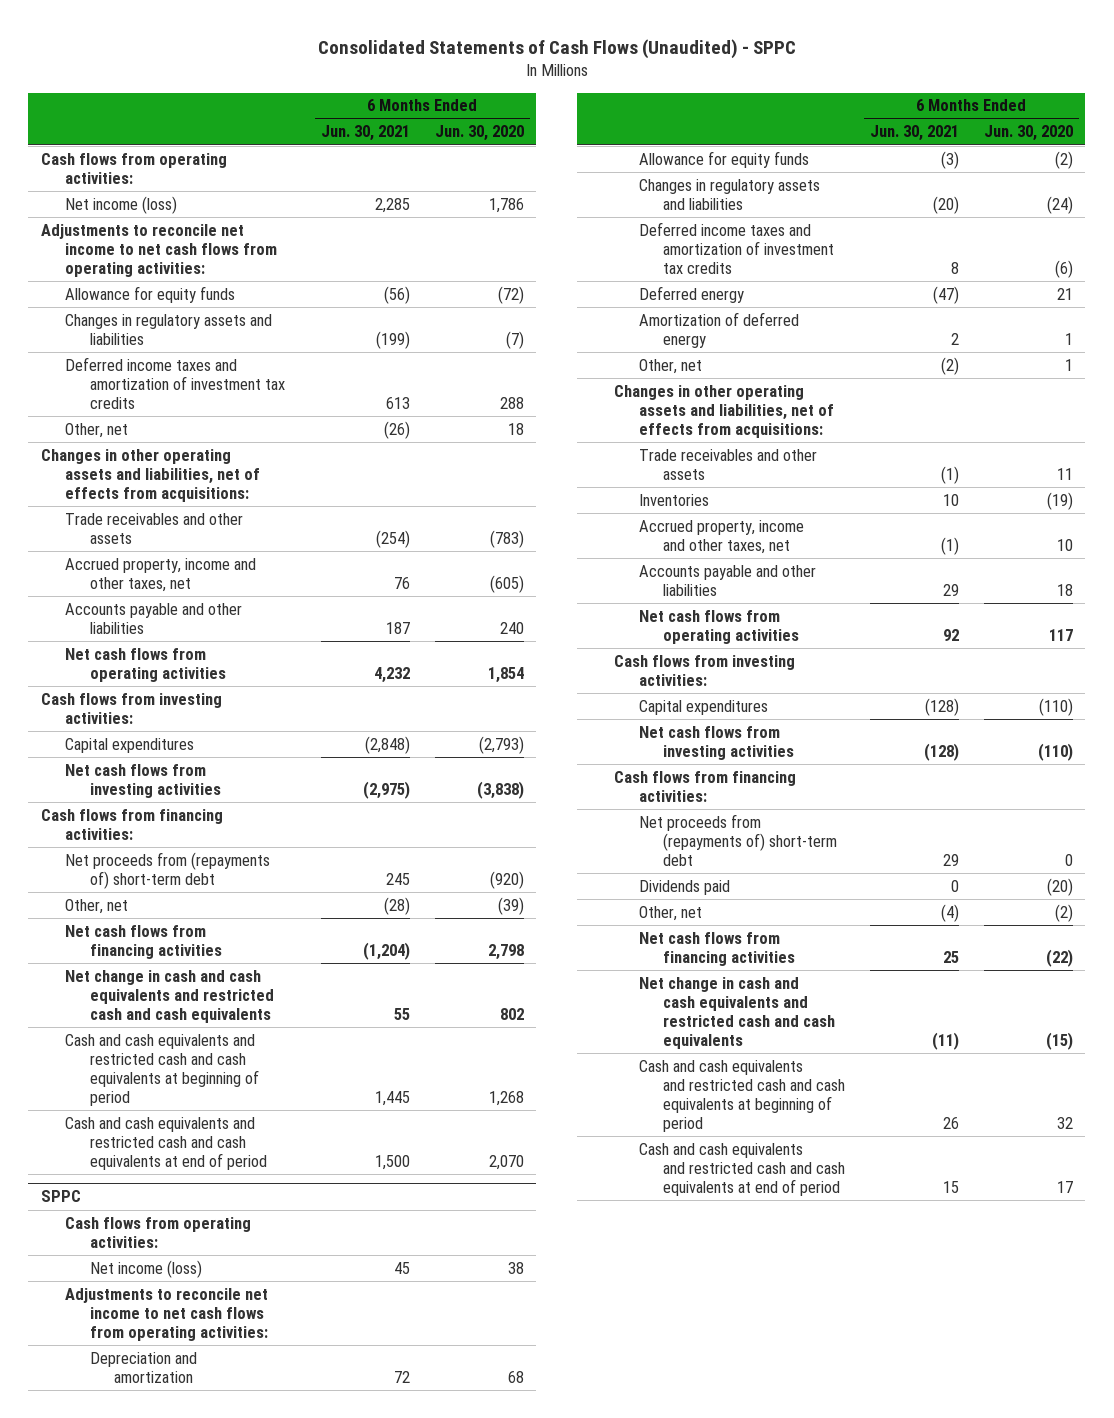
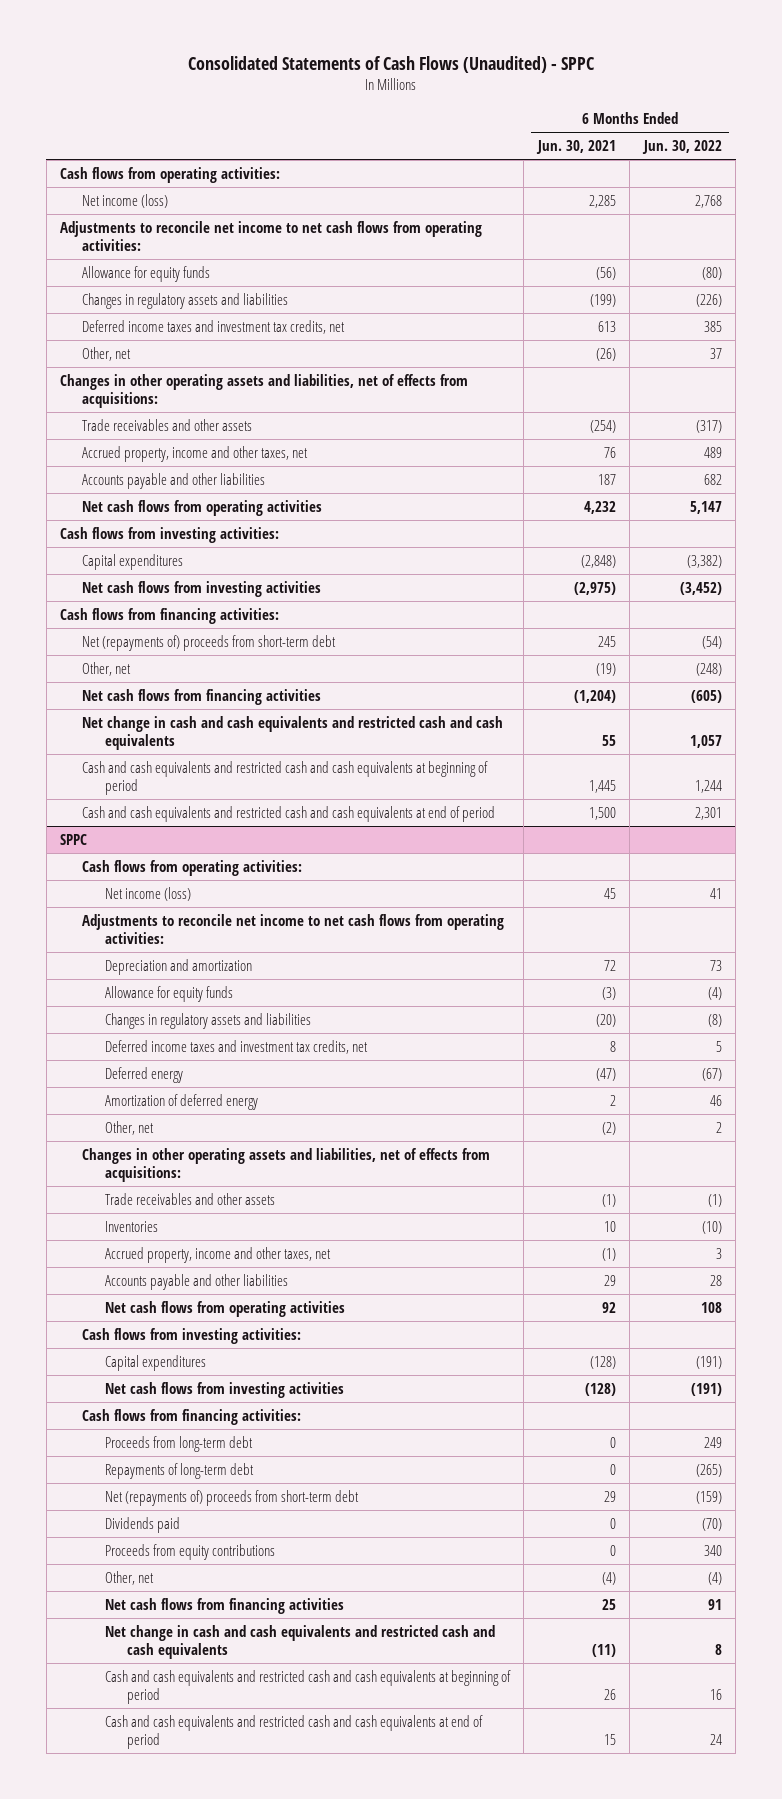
- | 6 Months Ended Jun. 30, 2021 | 6 Months Ended Jun. 30, 2020
+ | 6 Months Ended Jun. 30, 2021 | 6 Months Ended Jun. 30, 2022
- Deferred income taxes and amortization of investment tax credits | 613 | 288
+ Deferred income taxes and investment tax credits, net | 613 | 385
- Net proceeds from (repayments of) short-term debt | 245 | (920)
- Other, net | (28) | (39)
+ Net (repayments of) proceeds from short-term debt | 245 | (54)
+ Other, net | (19) | (248)
@ SPPC
- Deferred income taxes and amortization of investment tax credits | 8 | (6)
+ Deferred income taxes and investment tax credits, net | 8 | 5
- Net proceeds from (repayments of) short-term debt | 29 | 0
+ Proceeds from long-term debt | 0 | 249
+ Repayments of long-term debt | 0 | (265)
+ Net (repayments of) proceeds from short-term debt | 29 | (159)
+ Proceeds from equity contributions | 0 | 340

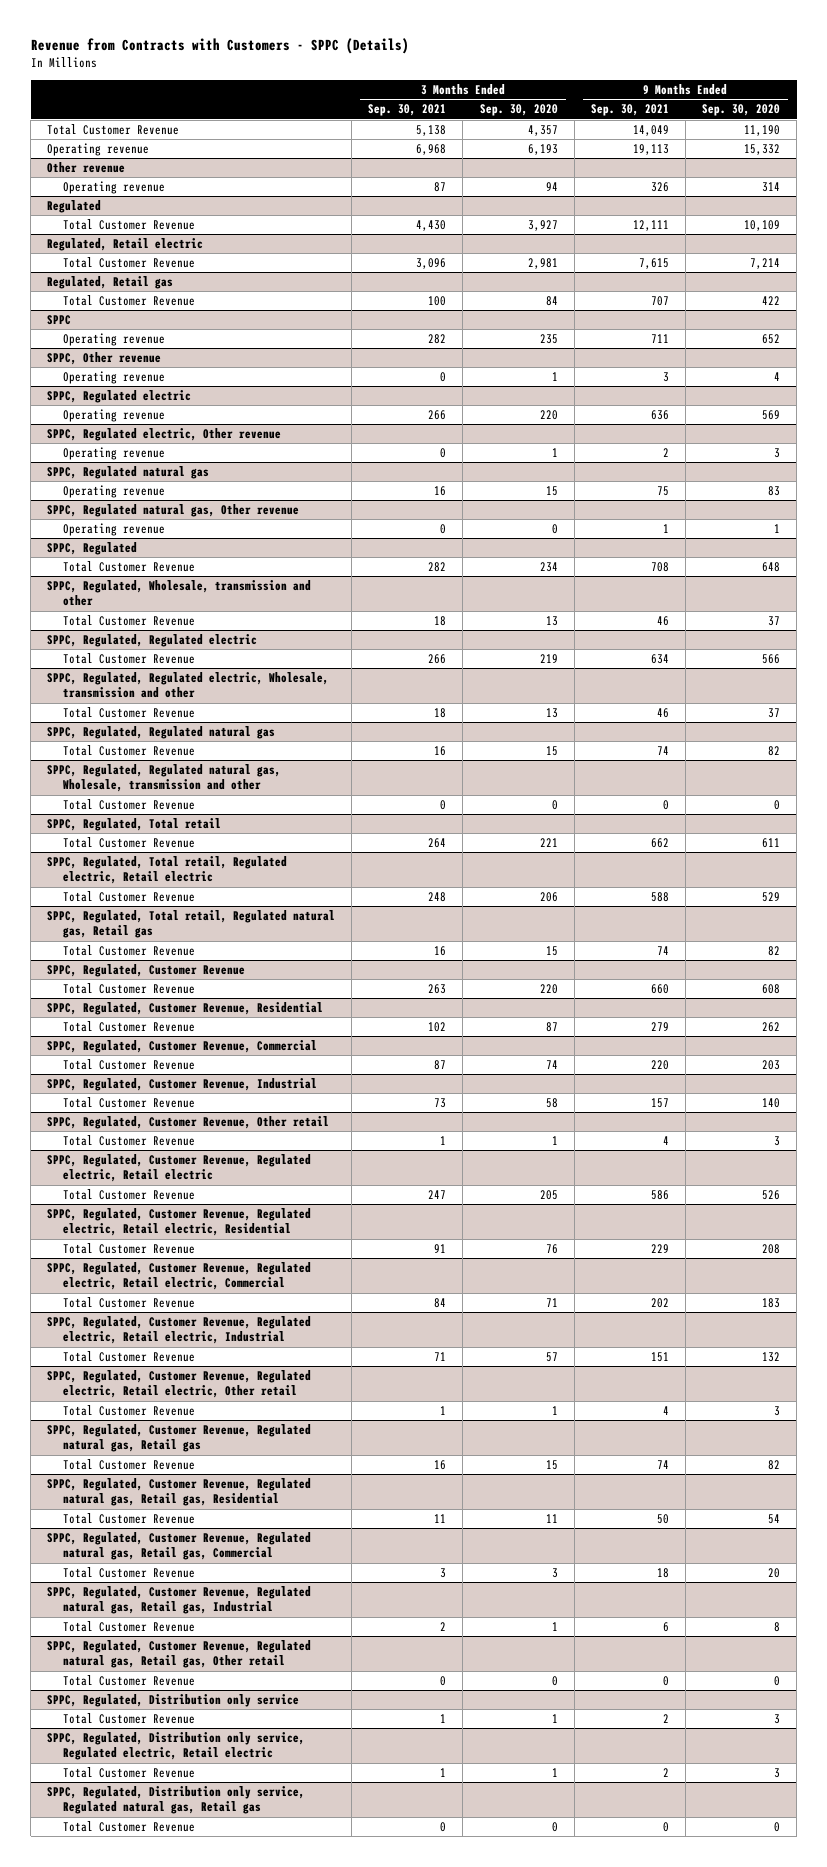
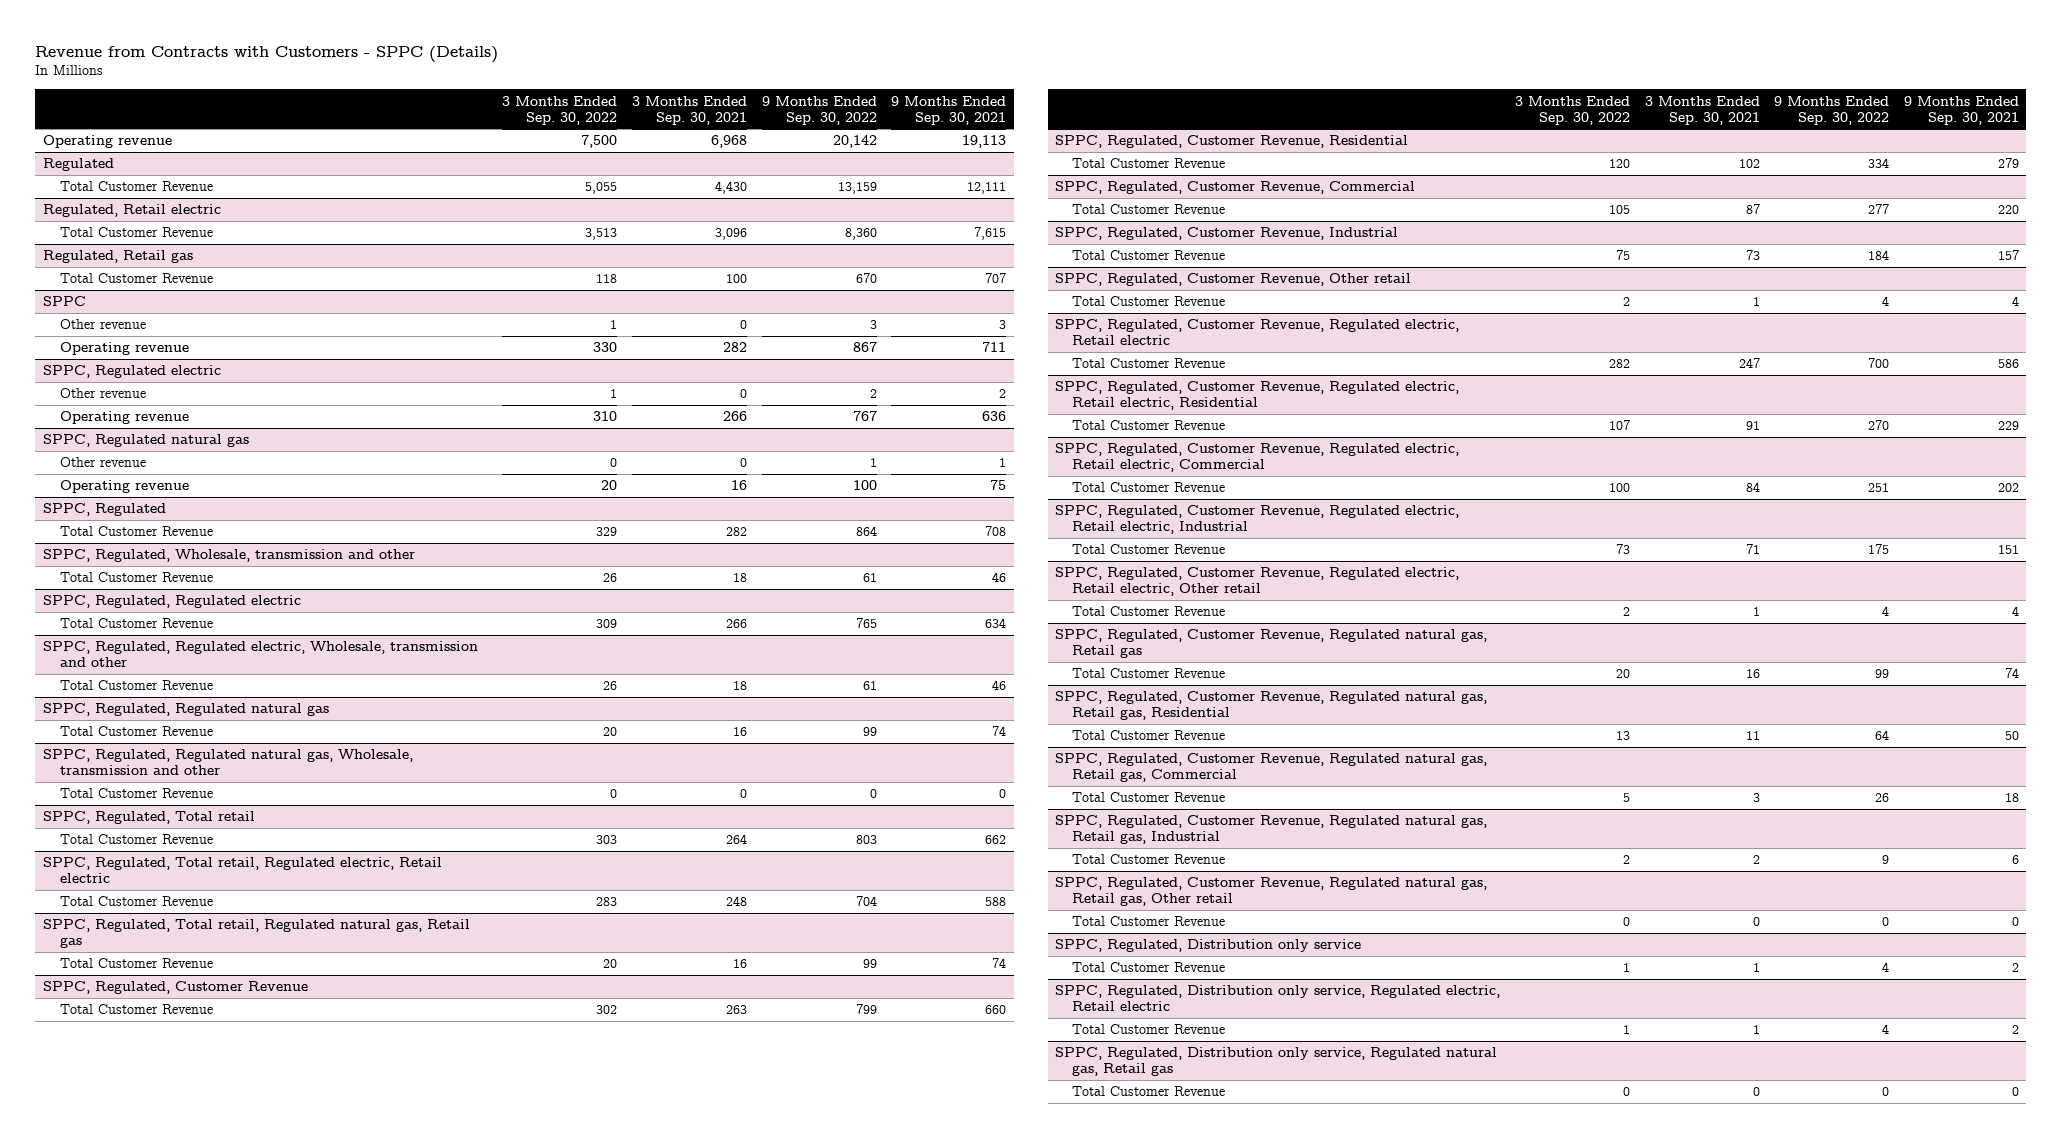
- | 3 Months Ended Sep. 30, 2021 | 3 Months Ended Sep. 30, 2020 | 9 Months Ended Sep. 30, 2021 | 9 Months Ended Sep. 30, 2020
+ | 3 Months Ended Sep. 30, 2022 | 3 Months Ended Sep. 30, 2021 | 9 Months Ended Sep. 30, 2022 | 9 Months Ended Sep. 30, 2021
- Total Customer Revenue | 5,138 | 4,357 | 14,049 | 11,190
- Other revenue
- Operating revenue | 87 | 94 | 326 | 314
@ SPPC
+ Other revenue | 1 | 0 | 3 | 3
- SPPC, Other revenue
- Operating revenue | 0 | 1 | 3 | 4
@ SPPC, Regulated electric
+ Other revenue | 1 | 0 | 2 | 2
- SPPC, Regulated electric, Other revenue
- Operating revenue | 0 | 1 | 2 | 3
@ SPPC, Regulated natural gas
+ Other revenue | 0 | 0 | 1 | 1
- SPPC, Regulated natural gas, Other revenue
- Operating revenue | 0 | 0 | 1 | 1

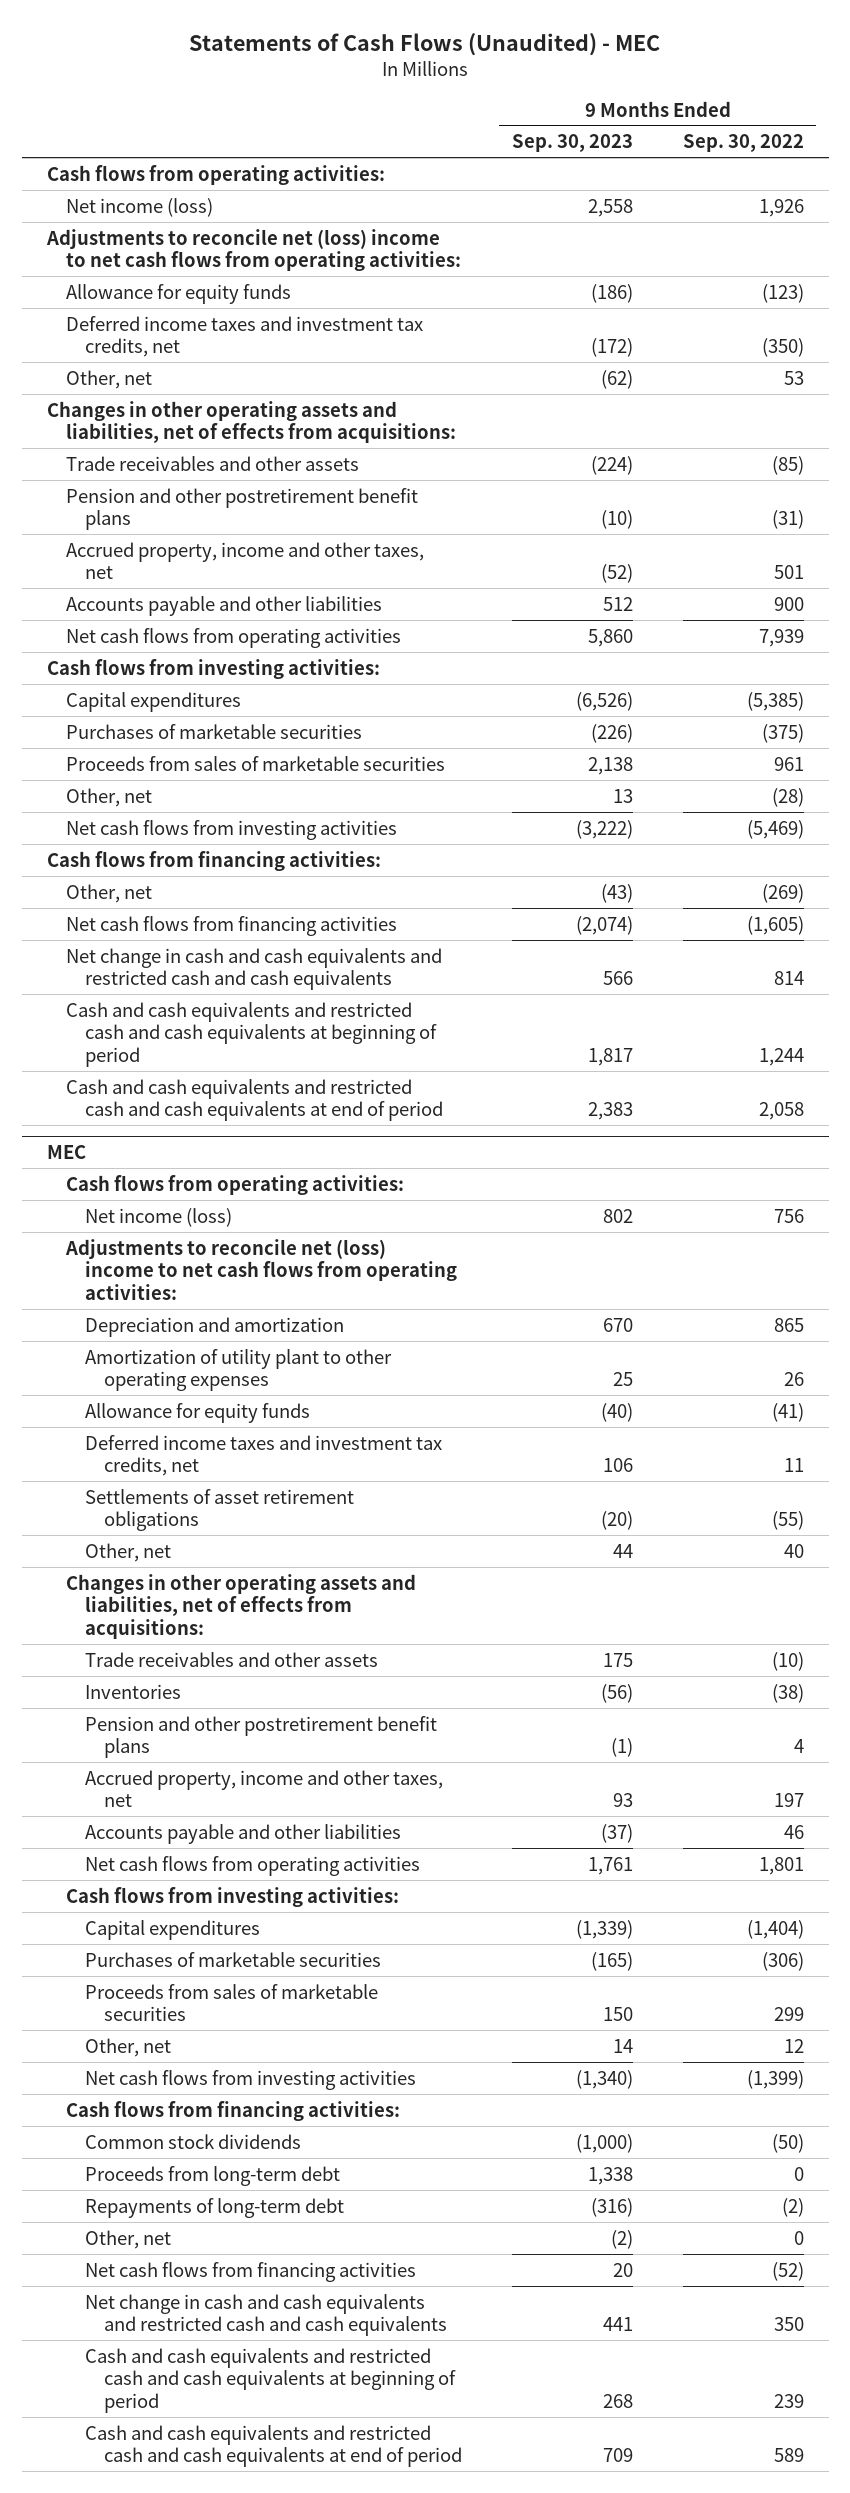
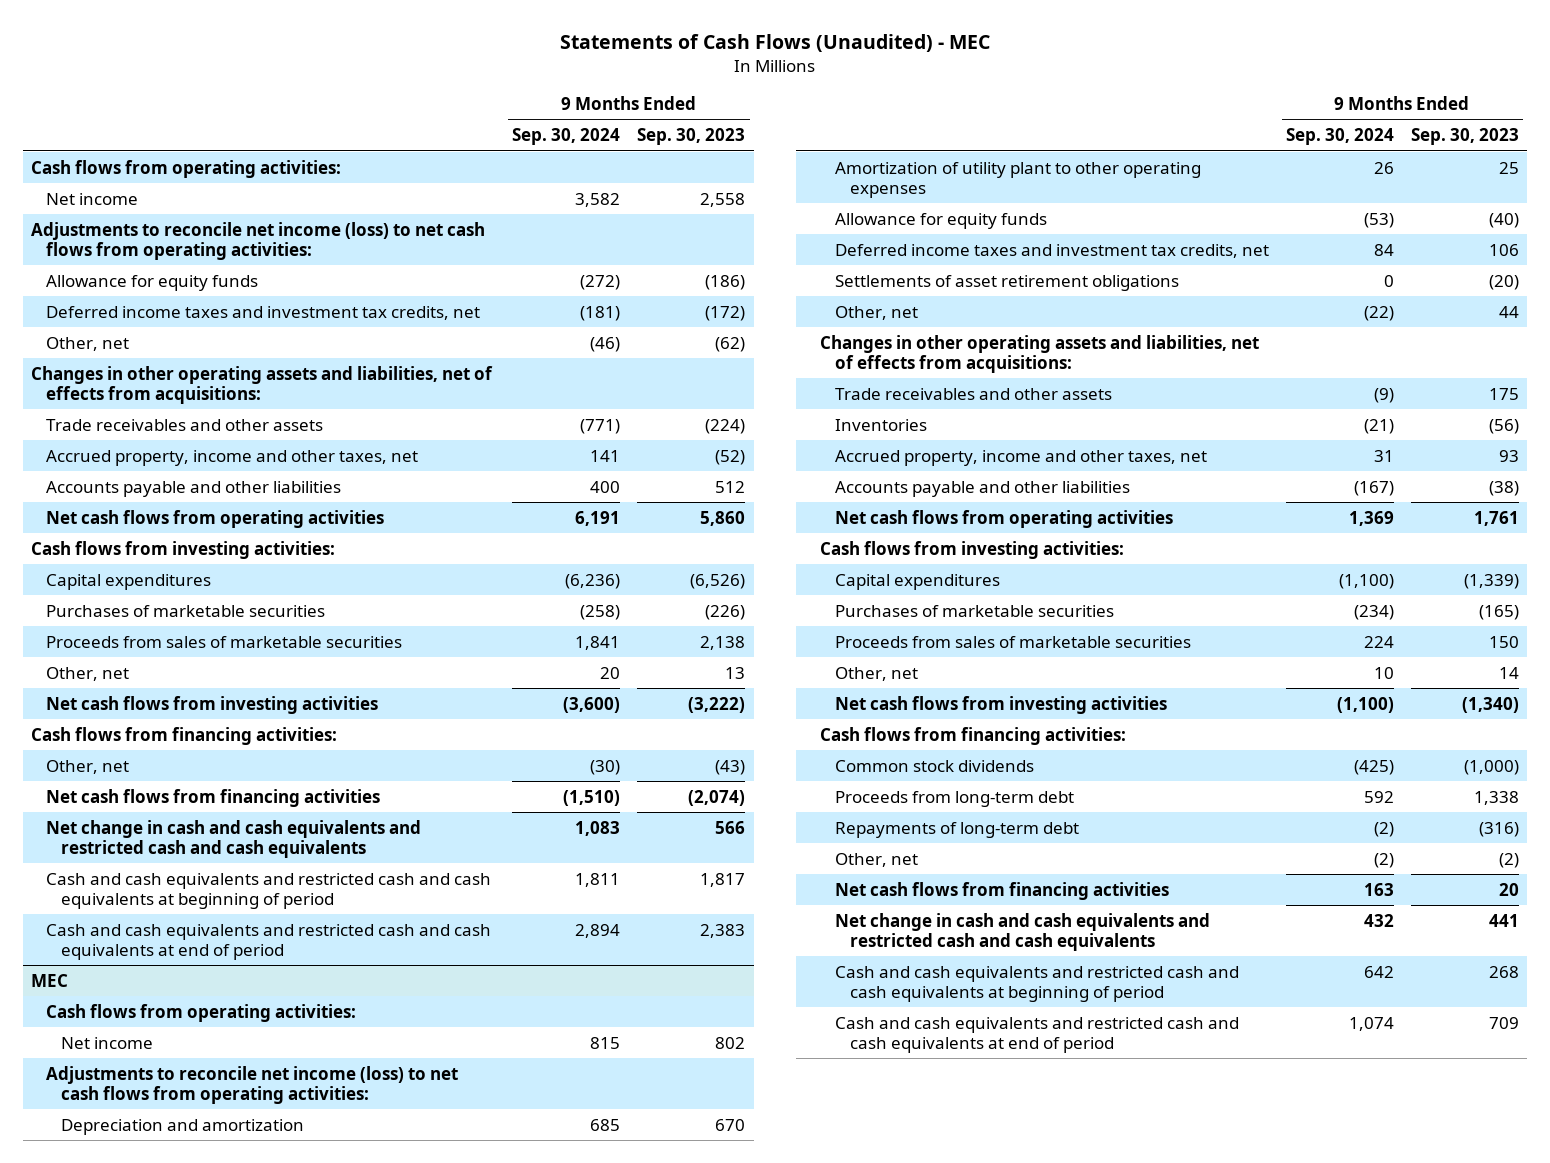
- | 9 Months Ended Sep. 30, 2023 | 9 Months Ended Sep. 30, 2022
+ | 9 Months Ended Sep. 30, 2024 | 9 Months Ended Sep. 30, 2023
- Net income (loss) | 2,558 | 1,926
- Adjustments to reconcile net (loss) income to net cash flows from operating activities:
+ Net income | 3,582 | 2,558
+ Adjustments to reconcile net income (loss) to net cash flows from operating activities:
- Pension and other postretirement benefit plans | (10) | (31)
@ MEC
- Net income (loss) | 802 | 756
- Adjustments to reconcile net (loss) income to net cash flows from operating activities:
+ Net income | 815 | 802
+ Adjustments to reconcile net income (loss) to net cash flows from operating activities:
- Pension and other postretirement benefit plans | (1) | 4
- Accounts payable and other liabilities | (37) | 46
+ Accounts payable and other liabilities | (167) | (38)

